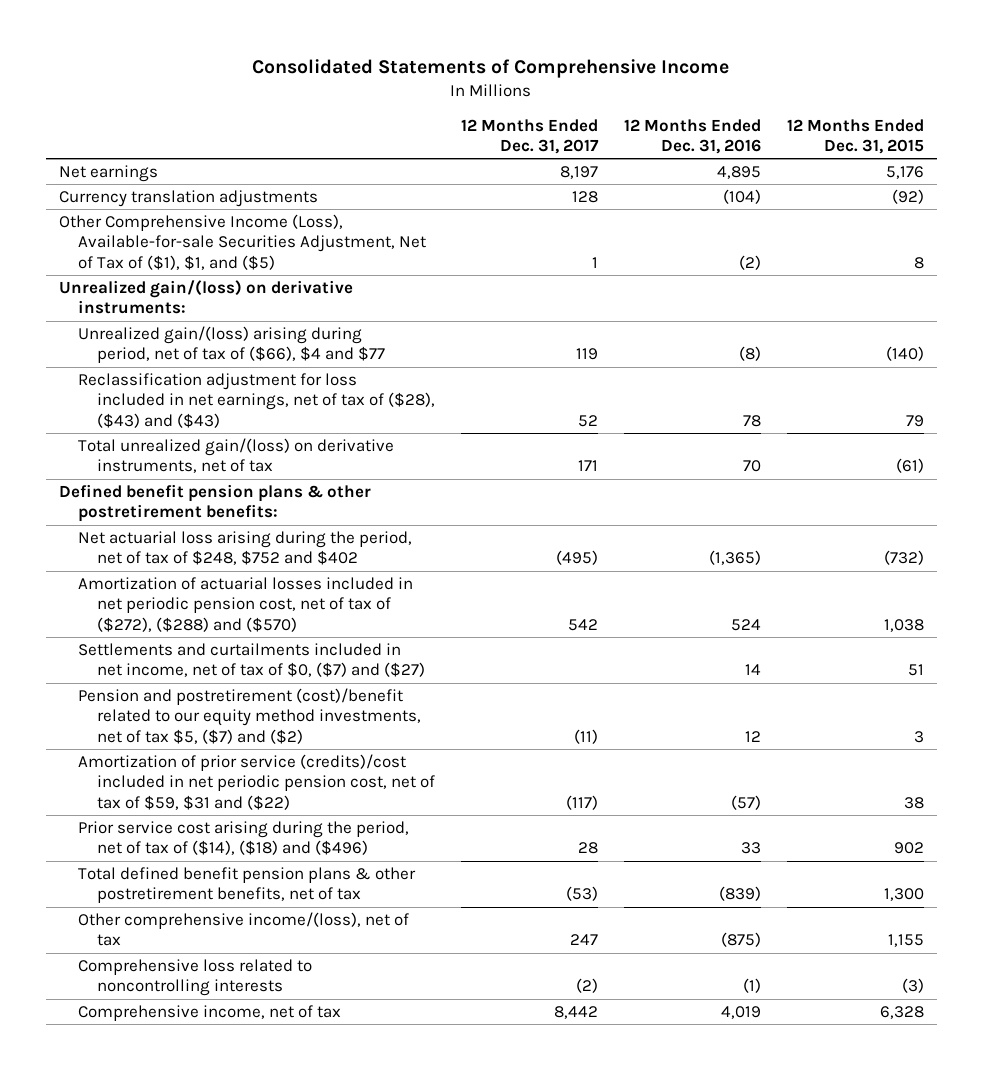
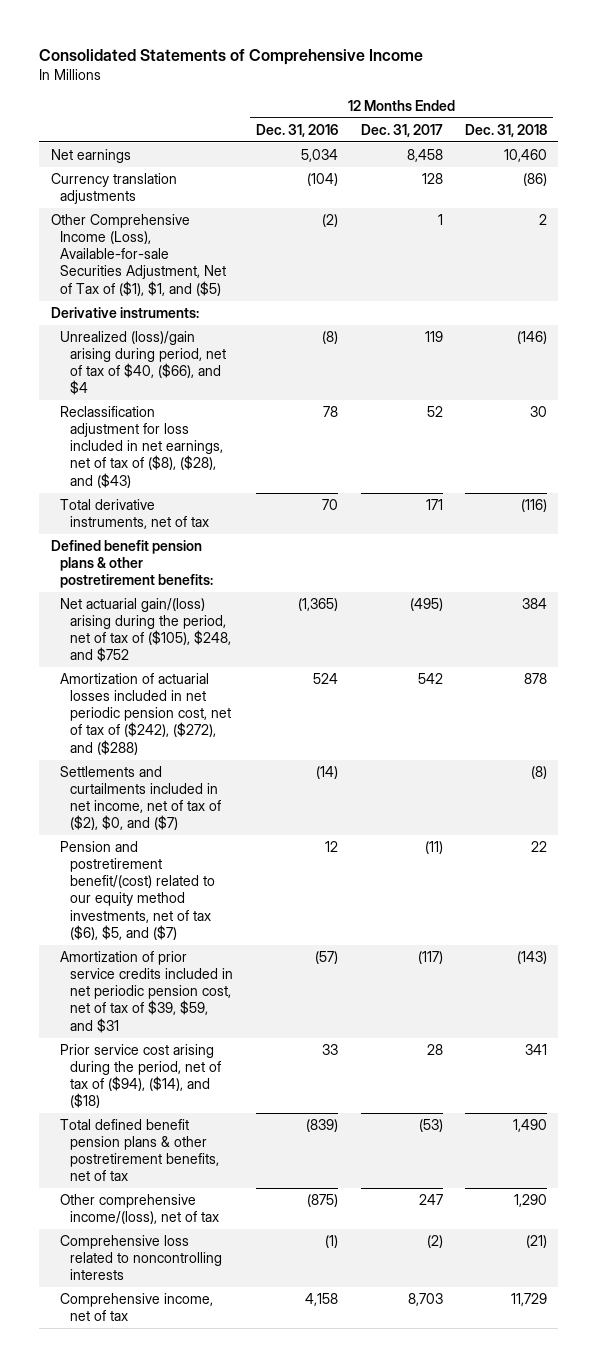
- | 12 Months Ended Dec. 31, 2017 | 12 Months Ended Dec. 31, 2016 | 12 Months Ended Dec. 31, 2015
+ | 12 Months Ended Dec. 31, 2016 | 12 Months Ended Dec. 31, 2017 | 12 Months Ended Dec. 31, 2018
- Net earnings | 8,197 | 4,895 | 5,176
+ Net earnings | 5,034 | 8,458 | 10,460
- Unrealized gain/(loss) on derivative instruments:
- Unrealized gain/(loss) arising during period, net of tax of ($66), $4 and $77 | 119 | (8) | (140)
- Reclassification adjustment for loss included in net earnings, net of tax of ($28), ($43) and ($43) | 52 | 78 | 79
- Total unrealized gain/(loss) on derivative instruments, net of tax | 171 | 70 | (61)
+ Derivative instruments:
+ Unrealized (loss)/gain arising during period, net of tax of $40, ($66), and $4 | (8) | 119 | (146)
+ Reclassification adjustment for loss included in net earnings, net of tax of ($8), ($28), and ($43) | 78 | 52 | 30
+ Total derivative instruments, net of tax | 70 | 171 | (116)
- Net actuarial loss arising during the period, net of tax of $248, $752 and $402 | (495) | (1,365) | (732)
- Amortization of actuarial losses included in net periodic pension cost, net of tax of ($272), ($288) and ($570) | 542 | 524 | 1,038
- Settlements and curtailments included in net income, net of tax of $0, ($7) and ($27) | | 14 | 51
- Pension and postretirement (cost)/benefit related to our equity method investments, net of tax $5, ($7) and ($2) | (11) | 12 | 3
- Amortization of prior service (credits)/cost included in net periodic pension cost, net of tax of $59, $31 and ($22) | (117) | (57) | 38
- Prior service cost arising during the period, net of tax of ($14), ($18) and ($496) | 28 | 33 | 902
+ Net actuarial gain/(loss) arising during the period, net of tax of ($105), $248, and $752 | (1,365) | (495) | 384
+ Amortization of actuarial losses included in net periodic pension cost, net of tax of ($242), ($272), and ($288) | 524 | 542 | 878
+ Settlements and curtailments included in net income, net of tax of ($2), $0, and ($7) | (14) | | (8)
+ Pension and postretirement benefit/(cost) related to our equity method investments, net of tax ($6), $5, and ($7) | 12 | (11) | 22
+ Amortization of prior service credits included in net periodic pension cost, net of tax of $39, $59, and $31 | (57) | (117) | (143)
+ Prior service cost arising during the period, net of tax of ($94), ($14), and ($18) | 33 | 28 | 341
- Comprehensive income, net of tax | 8,442 | 4,019 | 6,328
+ Comprehensive income, net of tax | 4,158 | 8,703 | 11,729

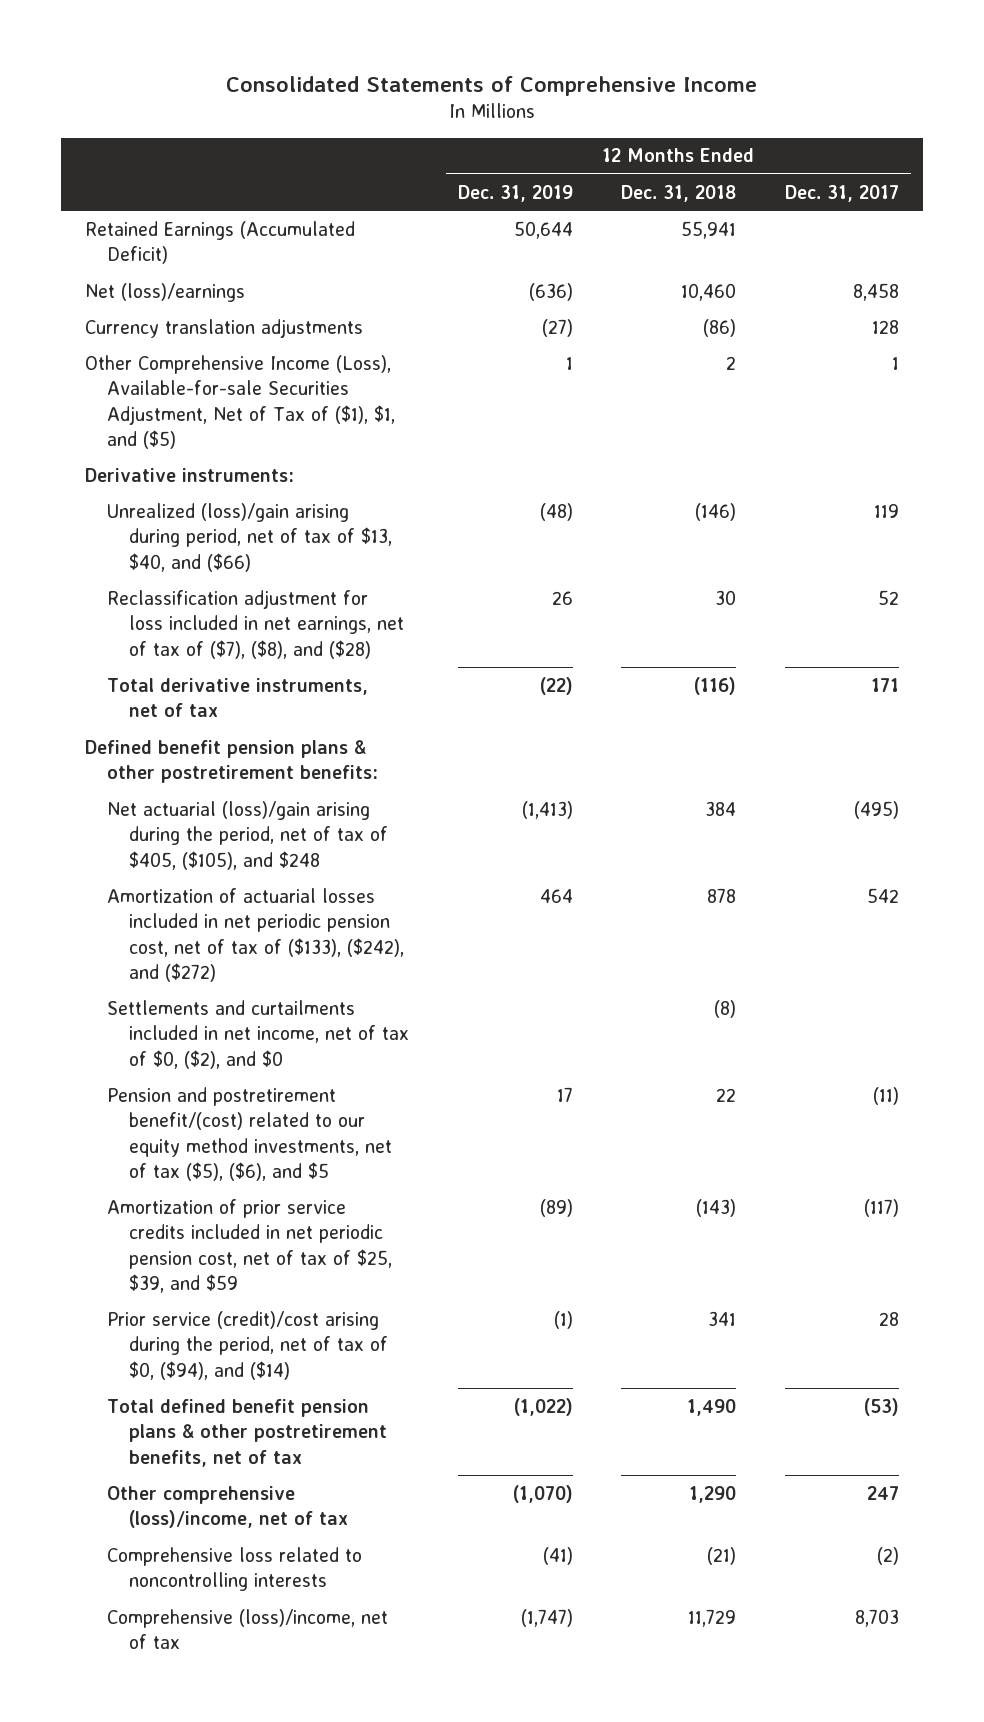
- | 12 Months Ended Dec. 31, 2016 | 12 Months Ended Dec. 31, 2017 | 12 Months Ended Dec. 31, 2018
+ | 12 Months Ended Dec. 31, 2019 | 12 Months Ended Dec. 31, 2018 | 12 Months Ended Dec. 31, 2017
- Net earnings | 5,034 | 8,458 | 10,460
+ Retained Earnings (Accumulated Deficit) | 50,644 | 55,941 |
+ Net (loss)/earnings | (636) | 10,460 | 8,458
- Unrealized (loss)/gain arising during period, net of tax of $40, ($66), and $4 | (8) | 119 | (146)
- Reclassification adjustment for loss included in net earnings, net of tax of ($8), ($28), and ($43) | 78 | 52 | 30
+ Unrealized (loss)/gain arising during period, net of tax of $13, $40, and ($66) | (48) | (146) | 119
+ Reclassification adjustment for loss included in net earnings, net of tax of ($7), ($8), and ($28) | 26 | 30 | 52
- Net actuarial gain/(loss) arising during the period, net of tax of ($105), $248, and $752 | (1,365) | (495) | 384
- Amortization of actuarial losses included in net periodic pension cost, net of tax of ($242), ($272), and ($288) | 524 | 542 | 878
- Settlements and curtailments included in net income, net of tax of ($2), $0, and ($7) | (14) | | (8)
- Pension and postretirement benefit/(cost) related to our equity method investments, net of tax ($6), $5, and ($7) | 12 | (11) | 22
- Amortization of prior service credits included in net periodic pension cost, net of tax of $39, $59, and $31 | (57) | (117) | (143)
- Prior service cost arising during the period, net of tax of ($94), ($14), and ($18) | 33 | 28 | 341
+ Net actuarial (loss)/gain arising during the period, net of tax of $405, ($105), and $248 | (1,413) | 384 | (495)
+ Amortization of actuarial losses included in net periodic pension cost, net of tax of ($133), ($242), and ($272) | 464 | 878 | 542
+ Settlements and curtailments included in net income, net of tax of $0, ($2), and $0 | | (8) |
+ Pension and postretirement benefit/(cost) related to our equity method investments, net of tax ($5), ($6), and $5 | 17 | 22 | (11)
+ Amortization of prior service credits included in net periodic pension cost, net of tax of $25, $39, and $59 | (89) | (143) | (117)
+ Prior service (credit)/cost arising during the period, net of tax of $0, ($94), and ($14) | (1) | 341 | 28
- Other comprehensive income/(loss), net of tax | (875) | 247 | 1,290
+ Other comprehensive (loss)/income, net of tax | (1,070) | 1,290 | 247
- Comprehensive income, net of tax | 4,158 | 8,703 | 11,729
+ Comprehensive (loss)/income, net of tax | (1,747) | 11,729 | 8,703

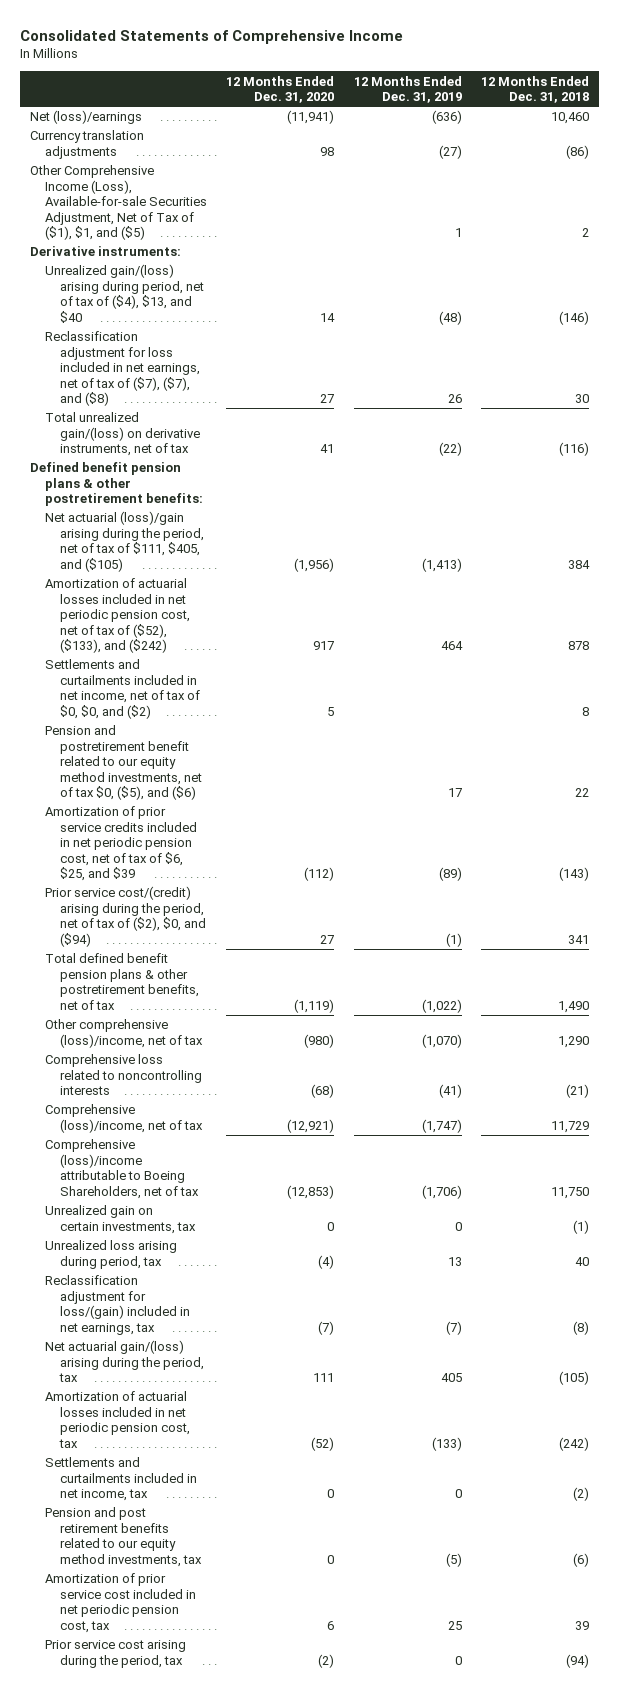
- | 12 Months Ended Dec. 31, 2019 | 12 Months Ended Dec. 31, 2018 | 12 Months Ended Dec. 31, 2017
+ | 12 Months Ended Dec. 31, 2020 | 12 Months Ended Dec. 31, 2019 | 12 Months Ended Dec. 31, 2018
- Retained Earnings (Accumulated Deficit) | 50,644 | 55,941 |
- Unrealized (loss)/gain arising during period, net of tax of $13, $40, and ($66) | (48) | (146) | 119
- Reclassification adjustment for loss included in net earnings, net of tax of ($7), ($8), and ($28) | 26 | 30 | 52
- Total derivative instruments, net of tax | (22) | (116) | 171
+ Unrealized gain/(loss) arising during period, net of tax of ($4), $13, and $40 | 14 | (48) | (146)
+ Reclassification adjustment for loss included in net earnings, net of tax of ($7), ($7), and ($8) | 27 | 26 | 30
+ Total unrealized gain/(loss) on derivative instruments, net of tax | 41 | (22) | (116)
- Net actuarial (loss)/gain arising during the period, net of tax of $405, ($105), and $248 | (1,413) | 384 | (495)
- Amortization of actuarial losses included in net periodic pension cost, net of tax of ($133), ($242), and ($272) | 464 | 878 | 542
- Settlements and curtailments included in net income, net of tax of $0, ($2), and $0 | | (8) |
- Pension and postretirement benefit/(cost) related to our equity method investments, net of tax ($5), ($6), and $5 | 17 | 22 | (11)
- Amortization of prior service credits included in net periodic pension cost, net of tax of $25, $39, and $59 | (89) | (143) | (117)
- Prior service (credit)/cost arising during the period, net of tax of $0, ($94), and ($14) | (1) | 341 | 28
+ Net actuarial (loss)/gain arising during the period, net of tax of $111, $405, and ($105) | (1,956) | (1,413) | 384
+ Amortization of actuarial losses included in net periodic pension cost, net of tax of ($52), ($133), and ($242) | 917 | 464 | 878
+ Settlements and curtailments included in net income, net of tax of $0, $0, and ($2) | 5 | | 8
+ Pension and postretirement benefit related to our equity method investments, net of tax $0, ($5), and ($6) | | 17 | 22
+ Amortization of prior service credits included in net periodic pension cost, net of tax of $6, $25, and $39 | (112) | (89) | (143)
+ Prior service cost/(credit) arising during the period, net of tax of ($2), $0, and ($94) | 27 | (1) | 341
+ Comprehensive (loss)/income attributable to Boeing Shareholders, net of tax | (12,853) | (1,706) | 11,750
+ Unrealized gain on certain investments, tax | 0 | 0 | (1)
+ Unrealized loss arising during period, tax | (4) | 13 | 40
+ Reclassification adjustment for loss/(gain) included in net earnings, tax | (7) | (7) | (8)
+ Net actuarial gain/(loss) arising during the period, tax | 111 | 405 | (105)
+ Amortization of actuarial losses included in net periodic pension cost, tax | (52) | (133) | (242)
+ Settlements and curtailments included in net income, tax | 0 | 0 | (2)
+ Pension and post retirement benefits related to our equity method investments, tax | 0 | (5) | (6)
+ Amortization of prior service cost included in net periodic pension cost, tax | 6 | 25 | 39
+ Prior service cost arising during the period, tax | (2) | 0 | (94)

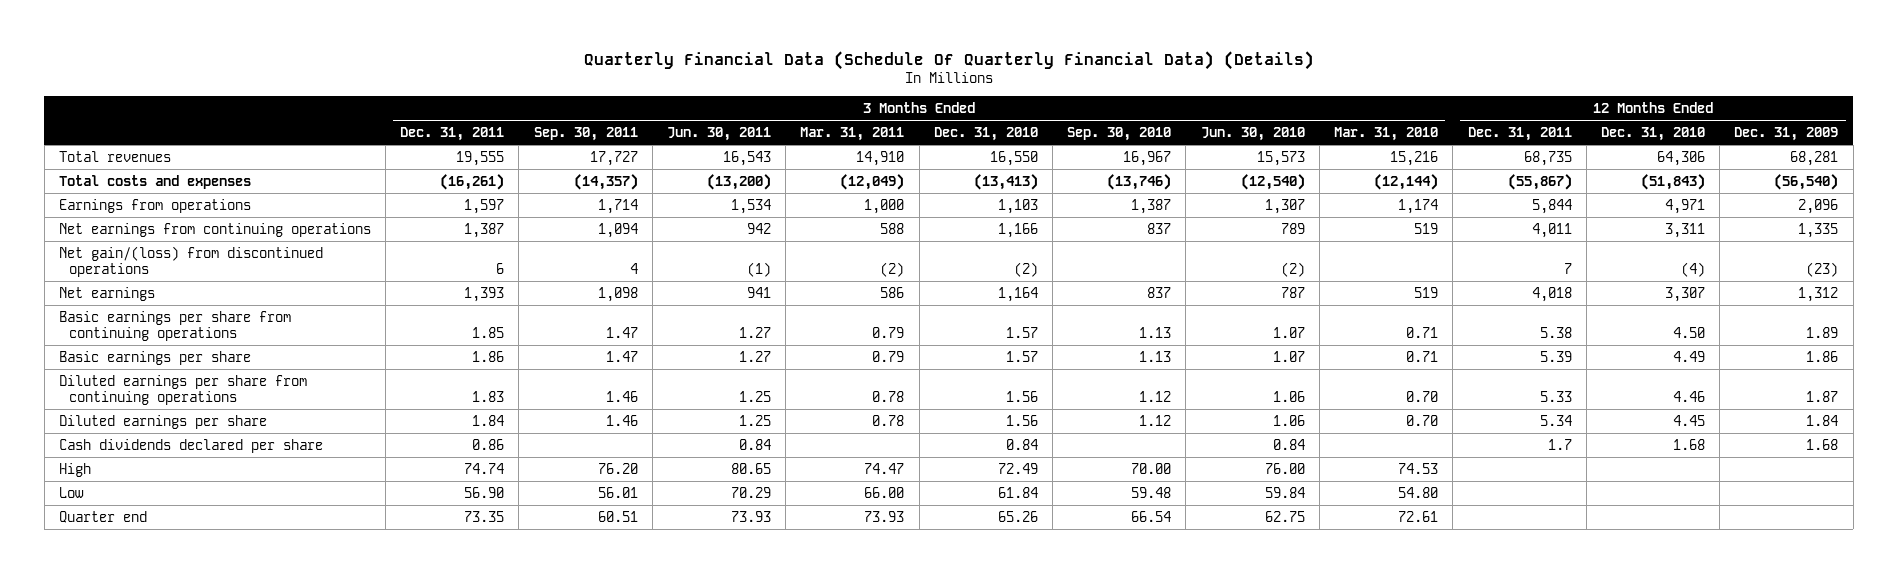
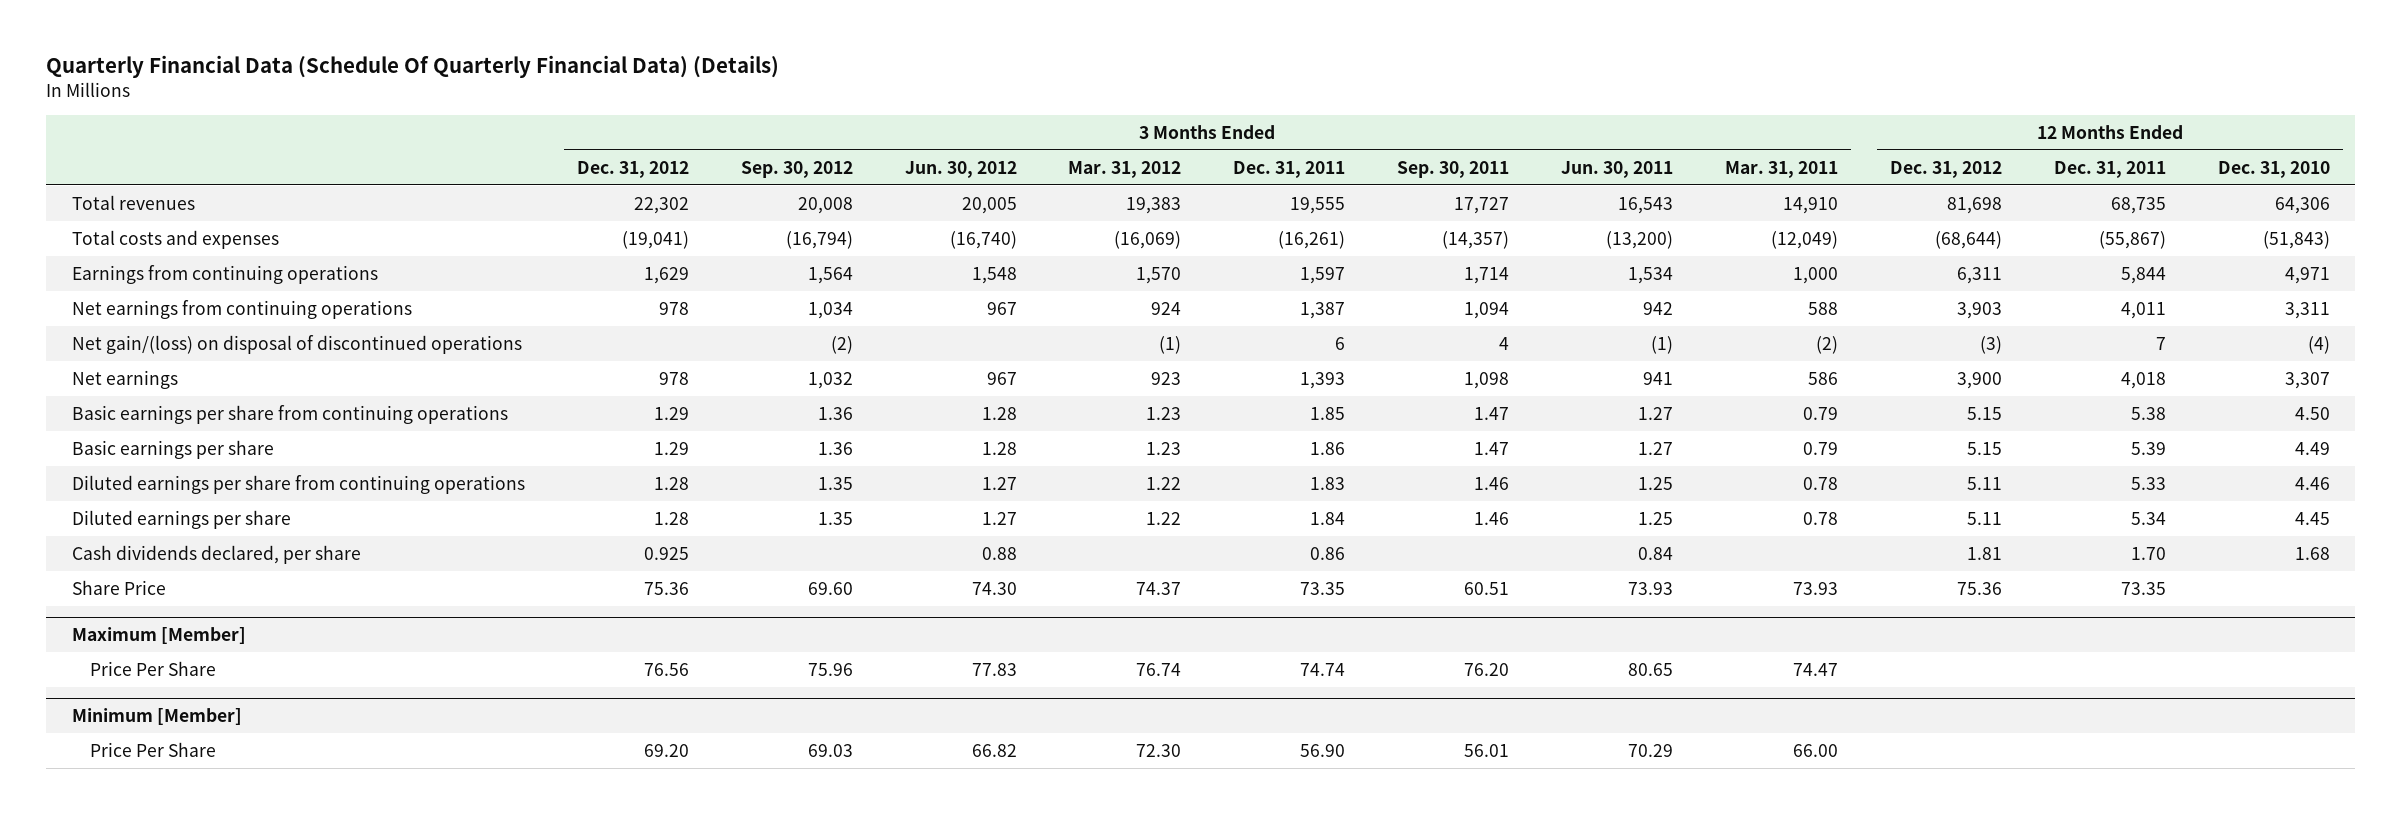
- | 3 Months Ended Dec. 31, 2011 | 3 Months Ended Sep. 30, 2011 | 3 Months Ended Jun. 30, 2011 | 3 Months Ended Mar. 31, 2011 | 3 Months Ended Dec. 31, 2010 | 3 Months Ended Sep. 30, 2010 | 3 Months Ended Jun. 30, 2010 | 3 Months Ended Mar. 31, 2010 | 12 Months Ended Dec. 31, 2011 | 12 Months Ended Dec. 31, 2010 | 12 Months Ended Dec. 31, 2009
+ | 3 Months Ended Dec. 31, 2012 | 3 Months Ended Sep. 30, 2012 | 3 Months Ended Jun. 30, 2012 | 3 Months Ended Mar. 31, 2012 | 3 Months Ended Dec. 31, 2011 | 3 Months Ended Sep. 30, 2011 | 3 Months Ended Jun. 30, 2011 | 3 Months Ended Mar. 31, 2011 | 12 Months Ended Dec. 31, 2012 | 12 Months Ended Dec. 31, 2011 | 12 Months Ended Dec. 31, 2010
- Earnings from operations | 1,597 | 1,714 | 1,534 | 1,000 | 1,103 | 1,387 | 1,307 | 1,174 | 5,844 | 4,971 | 2,096
+ Earnings from continuing operations | 1,629 | 1,564 | 1,548 | 1,570 | 1,597 | 1,714 | 1,534 | 1,000 | 6,311 | 5,844 | 4,971
- Net gain/(loss) from discontinued operations | 6 | 4 | (1) | (2) | (2) | | (2) | | 7 | (4) | (23)
+ Net gain/(loss) on disposal of discontinued operations | | (2) | | (1) | 6 | 4 | (1) | (2) | (3) | 7 | (4)
- Cash dividends declared per share | 0.86 | | 0.84 | | 0.84 | | 0.84 | | 1.7 | 1.68 | 1.68
- High | 74.74 | 76.20 | 80.65 | 74.47 | 72.49 | 70.00 | 76.00 | 74.53 | | |
- Low | 56.90 | 56.01 | 70.29 | 66.00 | 61.84 | 59.48 | 59.84 | 54.80 | | |
- Quarter end | 73.35 | 60.51 | 73.93 | 73.93 | 65.26 | 66.54 | 62.75 | 72.61 | | |
+ Cash dividends declared, per share | 0.925 | | 0.88 | | 0.86 | | 0.84 | | 1.81 | 1.70 | 1.68
+ Share Price | 75.36 | 69.60 | 74.30 | 74.37 | 73.35 | 60.51 | 73.93 | 73.93 | 75.36 | 73.35 |
+ Maximum [Member]
+ Price Per Share | 76.56 | 75.96 | 77.83 | 76.74 | 74.74 | 76.20 | 80.65 | 74.47 | | |
+ Minimum [Member]
+ Price Per Share | 69.20 | 69.03 | 66.82 | 72.30 | 56.90 | 56.01 | 70.29 | 66.00 | | |

